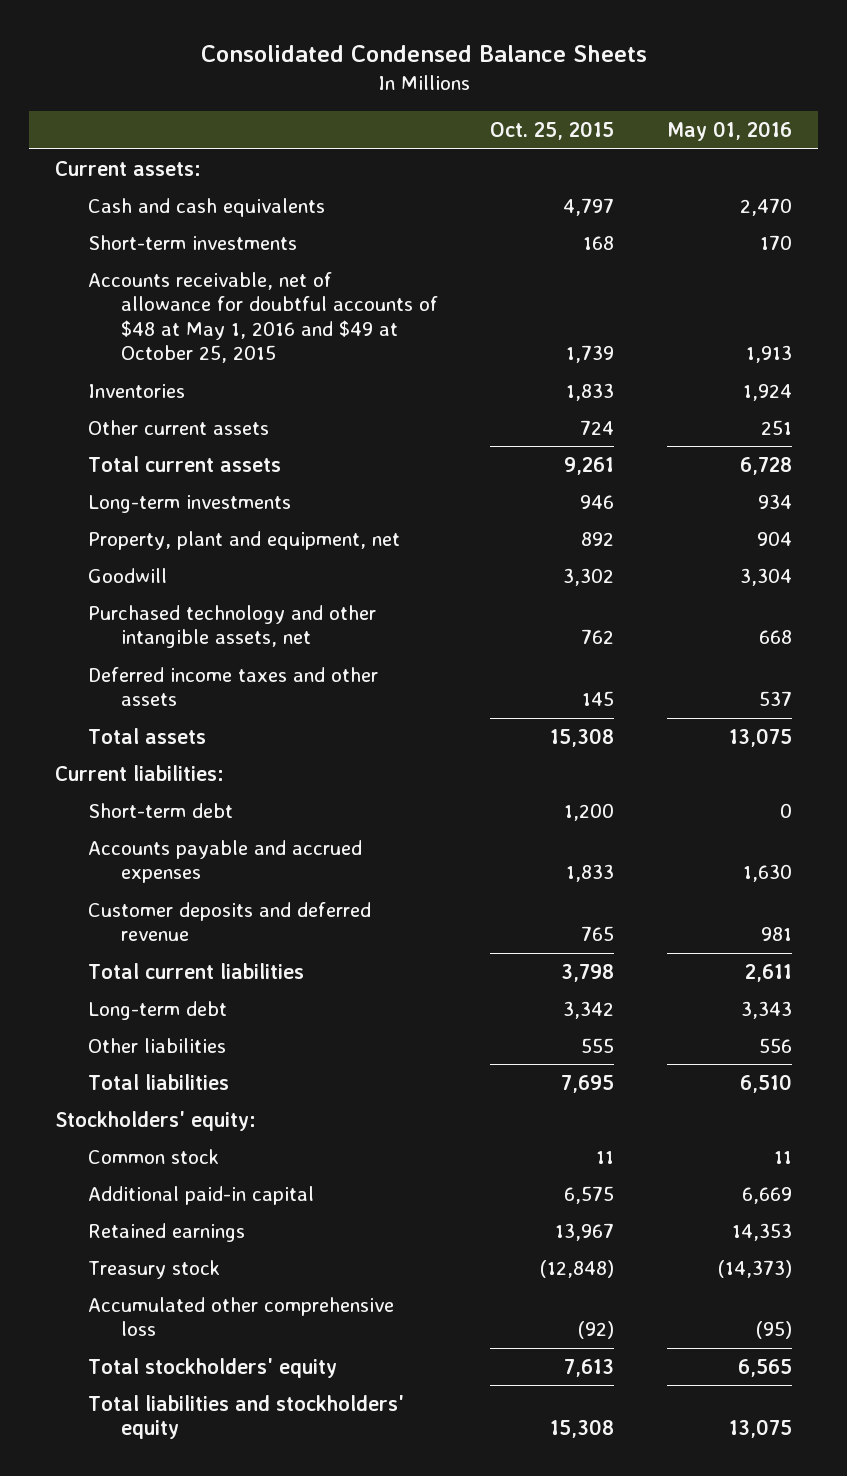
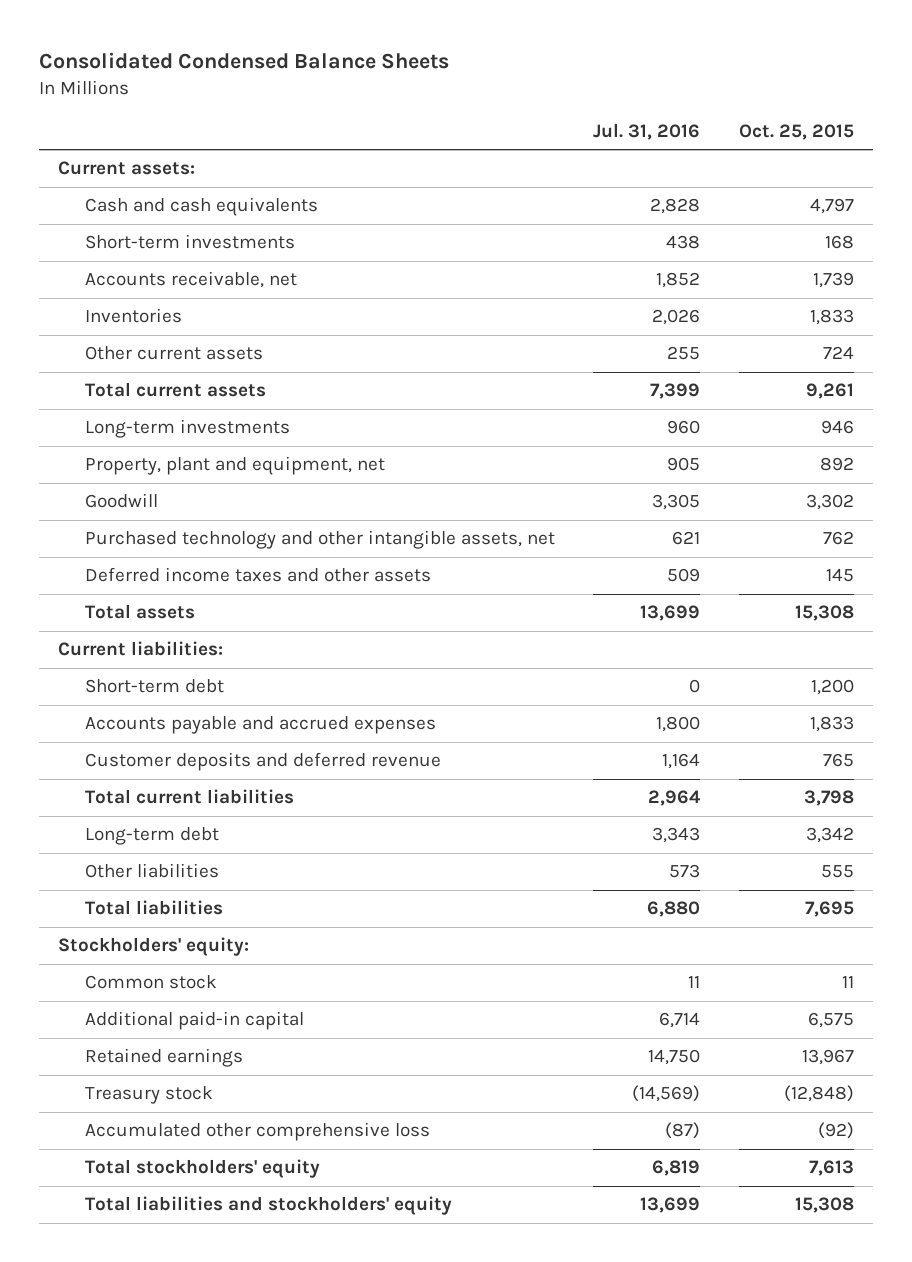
- | Oct. 25, 2015 | May 01, 2016
+ | Jul. 31, 2016 | Oct. 25, 2015
- Accounts receivable, net of allowance for doubtful accounts of $48 at May 1, 2016 and $49 at October 25, 2015 | 1,739 | 1,913
+ Accounts receivable, net | 1,852 | 1,739

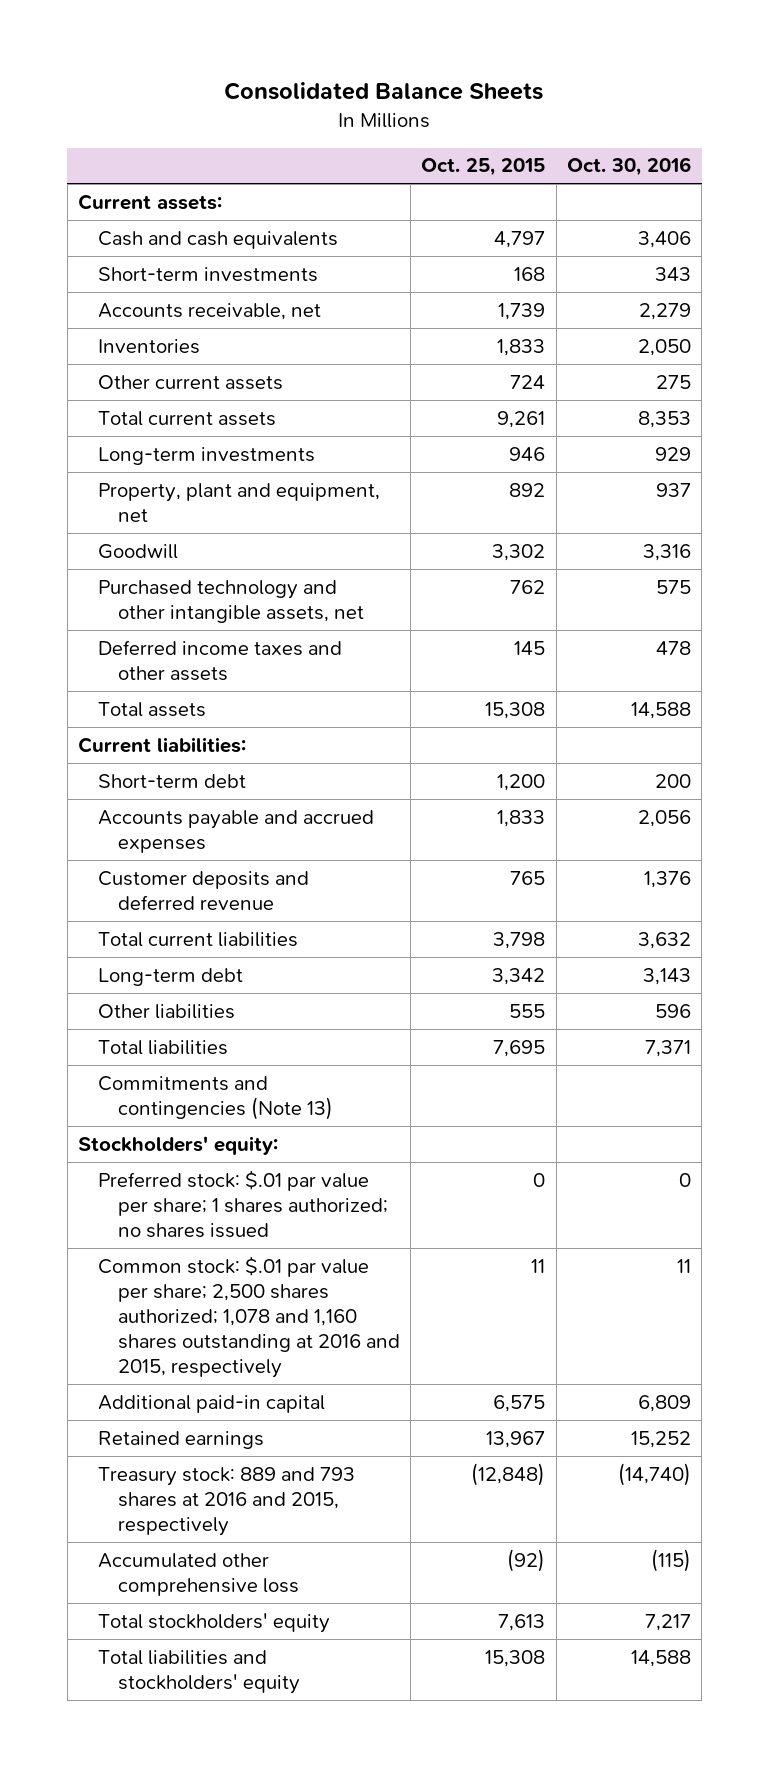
- Consolidated Condensed Balance Sheets
+ Consolidated Balance Sheets
- | Jul. 31, 2016 | Oct. 25, 2015
+ | Oct. 25, 2015 | Oct. 30, 2016
+ Commitments and contingencies (Note 13)
- Common stock | 11 | 11
+ Preferred stock: $.01 par value per share; 1 shares authorized; no shares issued | 0 | 0
+ Common stock: $.01 par value per share; 2,500 shares authorized; 1,078 and 1,160 shares outstanding at 2016 and 2015, respectively | 11 | 11
- Treasury stock | (14,569) | (12,848)
+ Treasury stock: 889 and 793 shares at 2016 and 2015, respectively | (12,848) | (14,740)

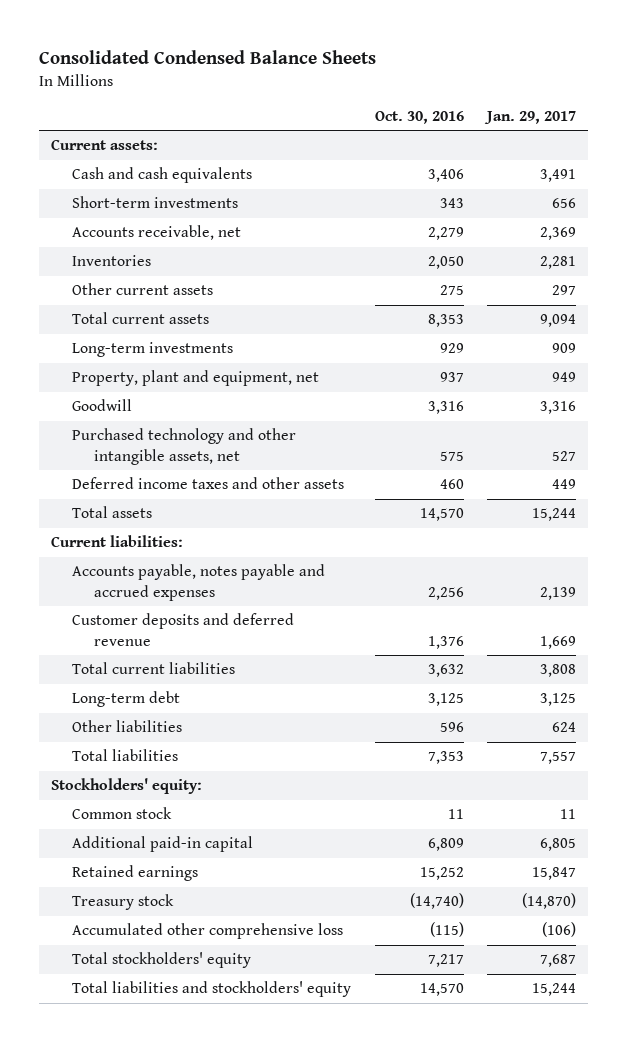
- Consolidated Balance Sheets
+ Consolidated Condensed Balance Sheets
- | Oct. 25, 2015 | Oct. 30, 2016
+ | Oct. 30, 2016 | Jan. 29, 2017
- Deferred income taxes and other assets | 145 | 478
- Total assets | 15,308 | 14,588
+ Deferred income taxes and other assets | 460 | 449
+ Total assets | 14,570 | 15,244
- Short-term debt | 1,200 | 200
- Accounts payable and accrued expenses | 1,833 | 2,056
+ Accounts payable, notes payable and accrued expenses | 2,256 | 2,139
- Long-term debt | 3,342 | 3,143
+ Long-term debt | 3,125 | 3,125
- Total liabilities | 7,695 | 7,371
- Commitments and contingencies (Note 13)
+ Total liabilities | 7,353 | 7,557
- Preferred stock: $.01 par value per share; 1 shares authorized; no shares issued | 0 | 0
- Common stock: $.01 par value per share; 2,500 shares authorized; 1,078 and 1,160 shares outstanding at 2016 and 2015, respectively | 11 | 11
+ Common stock | 11 | 11
- Treasury stock: 889 and 793 shares at 2016 and 2015, respectively | (12,848) | (14,740)
+ Treasury stock | (14,740) | (14,870)
- Total liabilities and stockholders' equity | 15,308 | 14,588
+ Total liabilities and stockholders' equity | 14,570 | 15,244

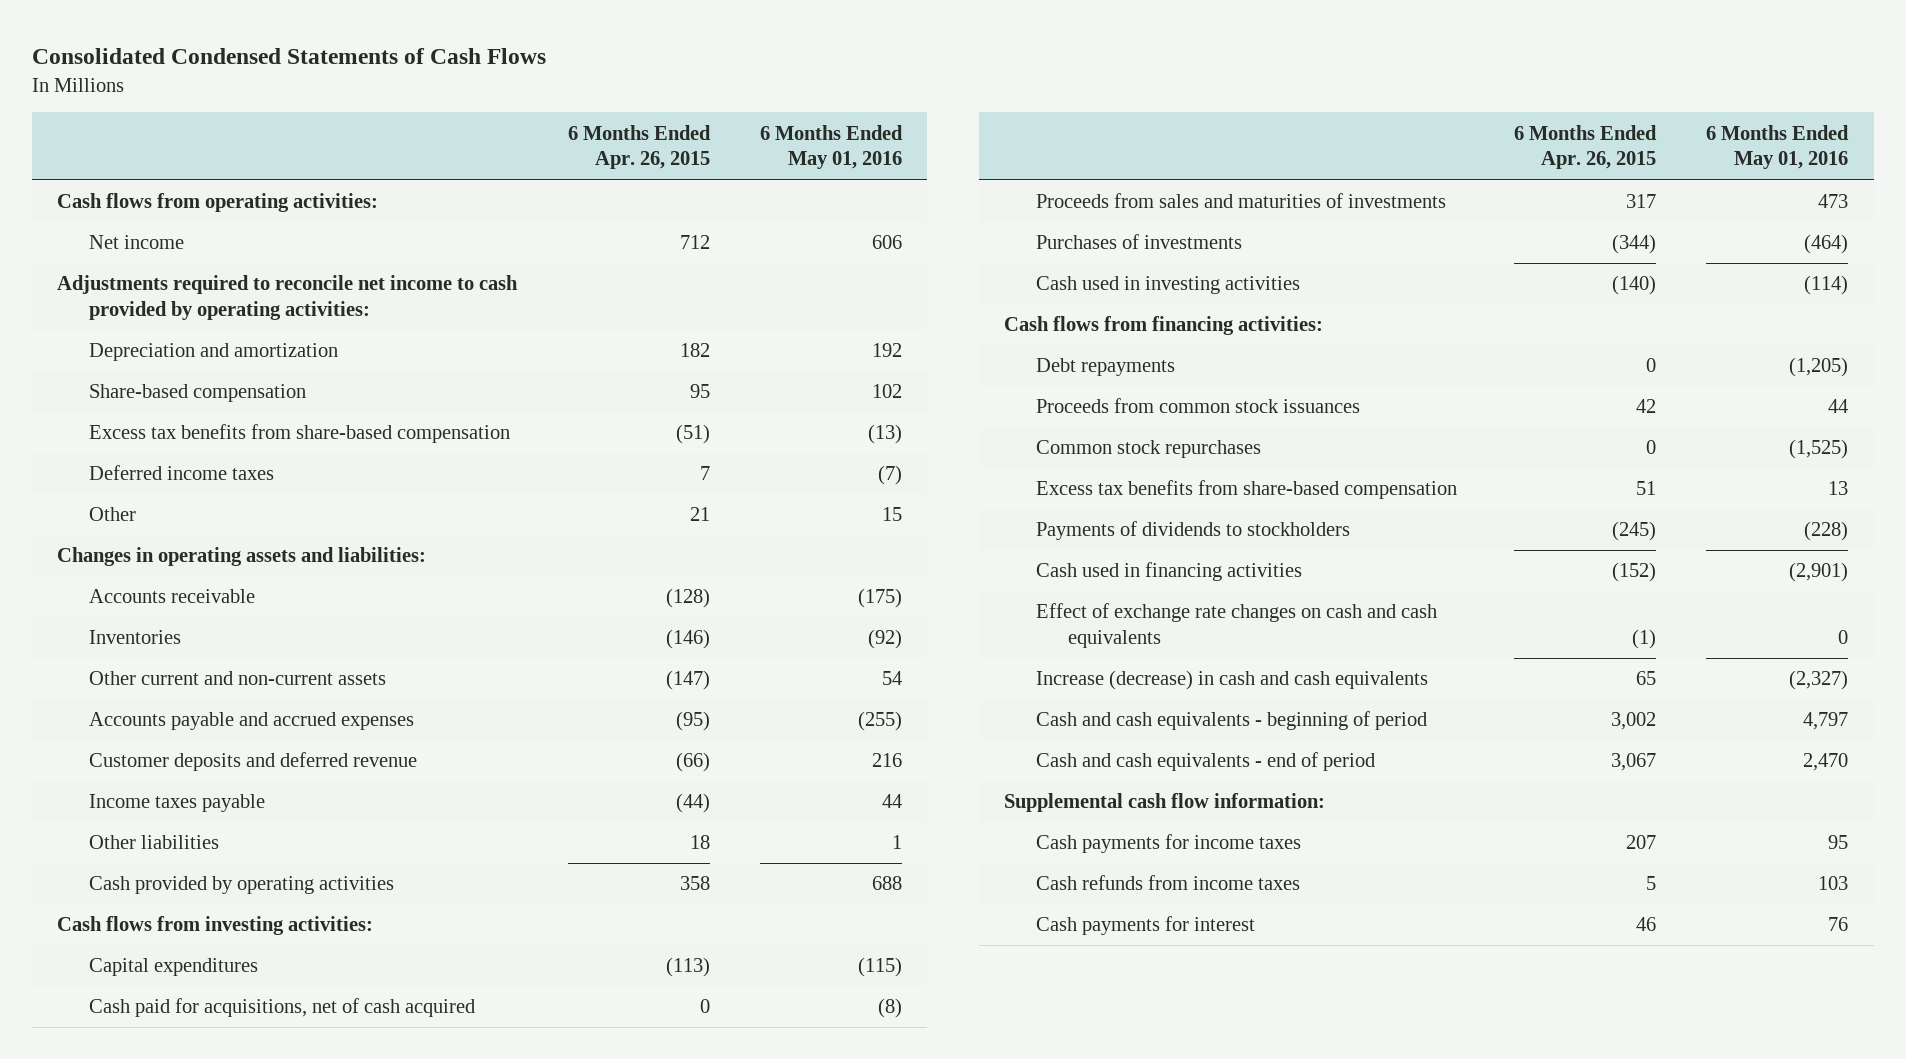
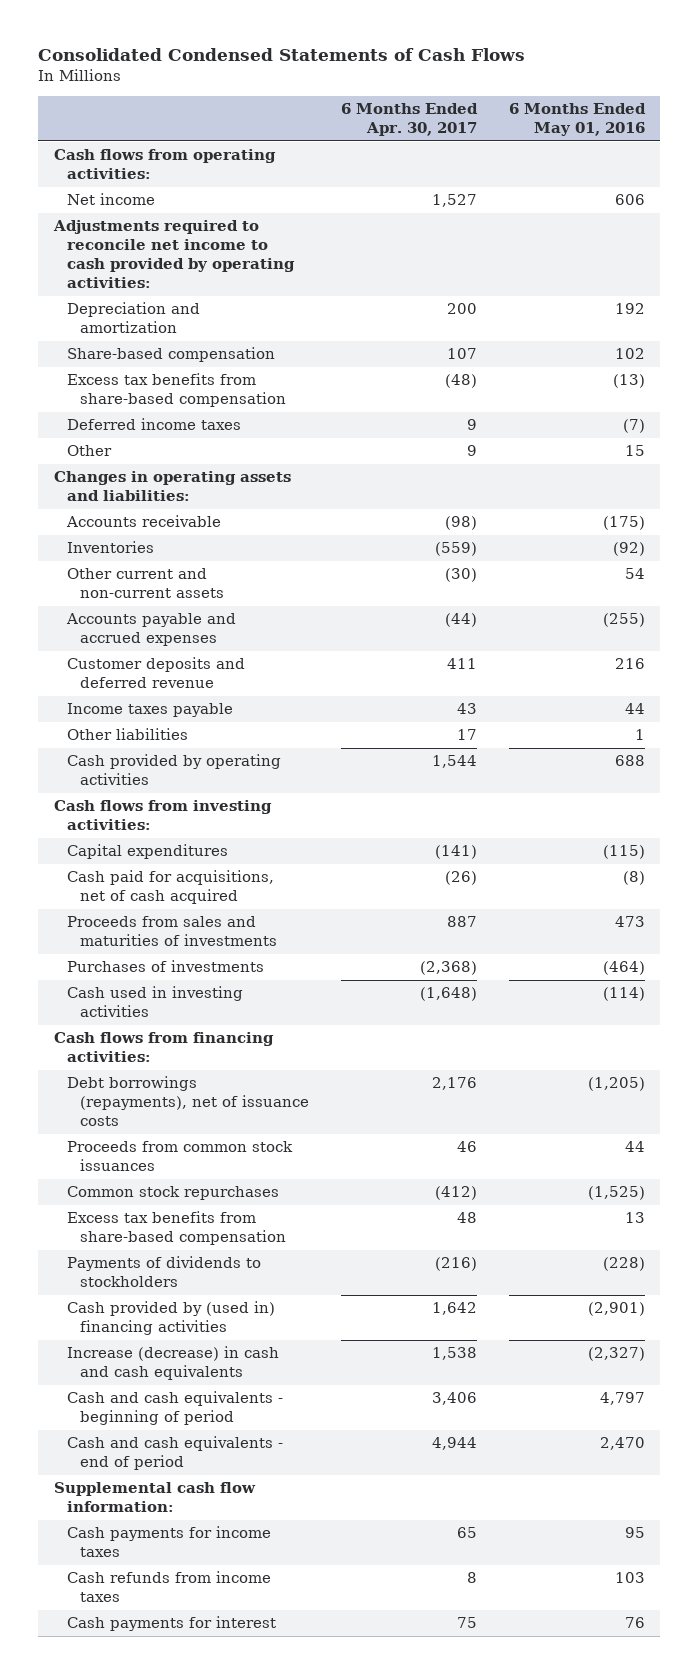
- | 6 Months Ended Apr. 26, 2015 | 6 Months Ended May 01, 2016
+ | 6 Months Ended Apr. 30, 2017 | 6 Months Ended May 01, 2016
- Debt repayments | 0 | (1,205)
+ Debt borrowings (repayments), net of issuance costs | 2,176 | (1,205)
- Cash used in financing activities | (152) | (2,901)
- Effect of exchange rate changes on cash and cash equivalents | (1) | 0
+ Cash provided by (used in) financing activities | 1,642 | (2,901)

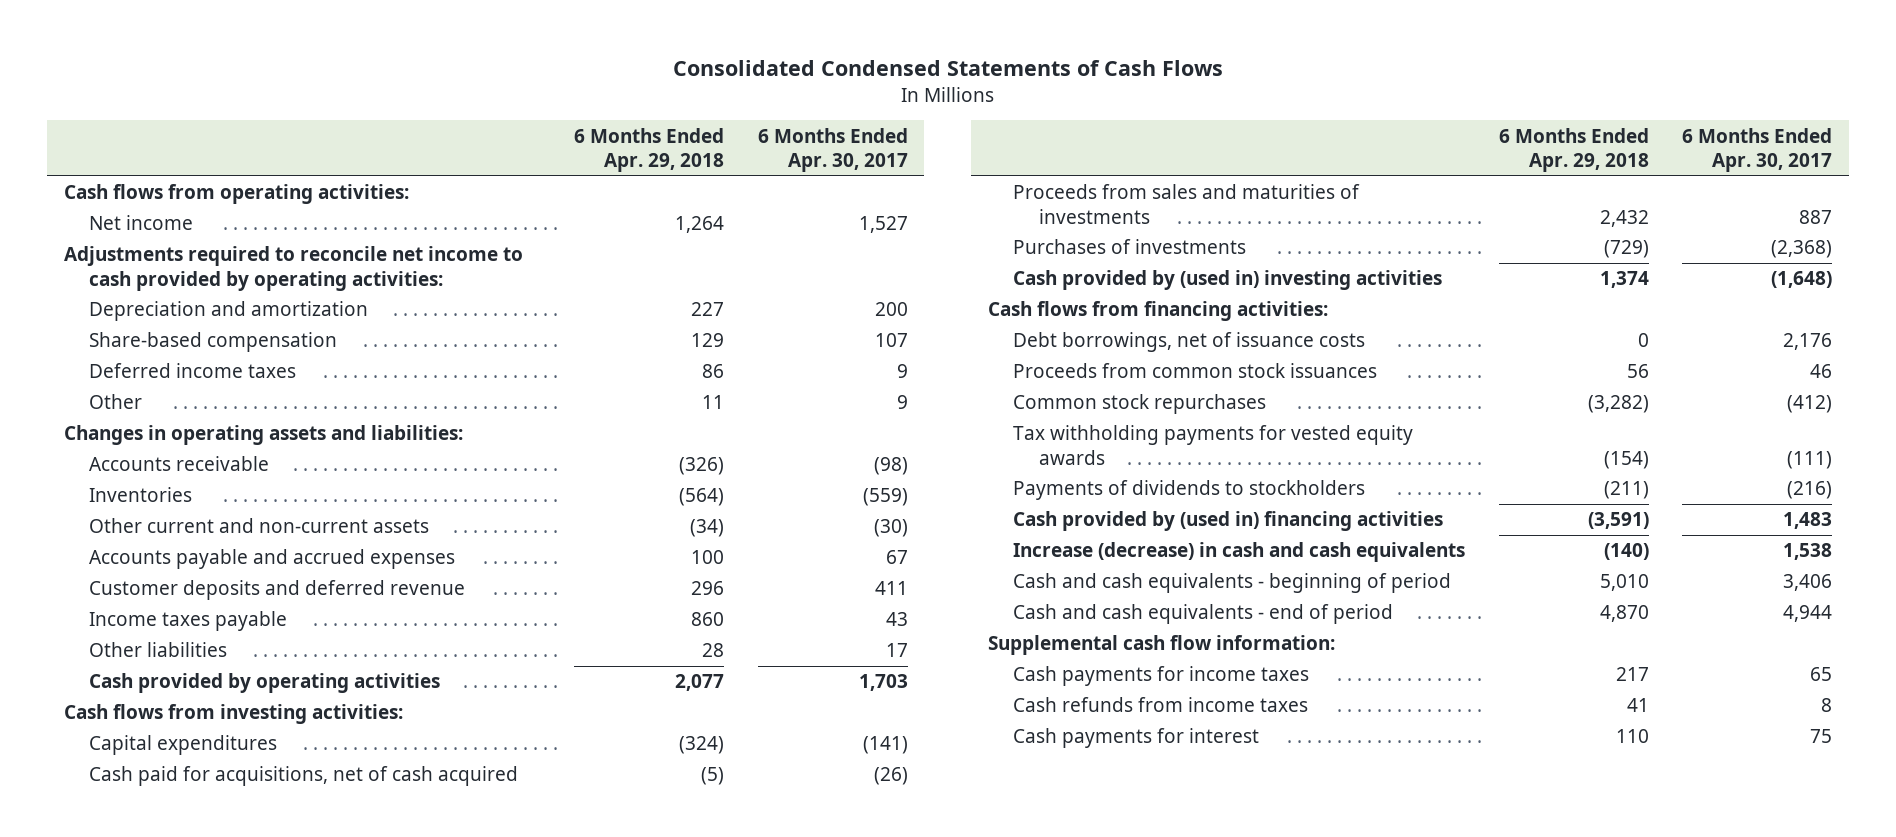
- | 6 Months Ended Apr. 30, 2017 | 6 Months Ended May 01, 2016
+ | 6 Months Ended Apr. 29, 2018 | 6 Months Ended Apr. 30, 2017
- Excess tax benefits from share-based compensation | (48) | (13)
- Accounts payable and accrued expenses | (44) | (255)
+ Accounts payable and accrued expenses | 100 | 67
- Cash provided by operating activities | 1,544 | 688
+ Cash provided by operating activities | 2,077 | 1,703
- Cash used in investing activities | (1,648) | (114)
+ Cash provided by (used in) investing activities | 1,374 | (1,648)
- Debt borrowings (repayments), net of issuance costs | 2,176 | (1,205)
+ Debt borrowings, net of issuance costs | 0 | 2,176
- Excess tax benefits from share-based compensation | 48 | 13
+ Tax withholding payments for vested equity awards | (154) | (111)
- Cash provided by (used in) financing activities | 1,642 | (2,901)
+ Cash provided by (used in) financing activities | (3,591) | 1,483

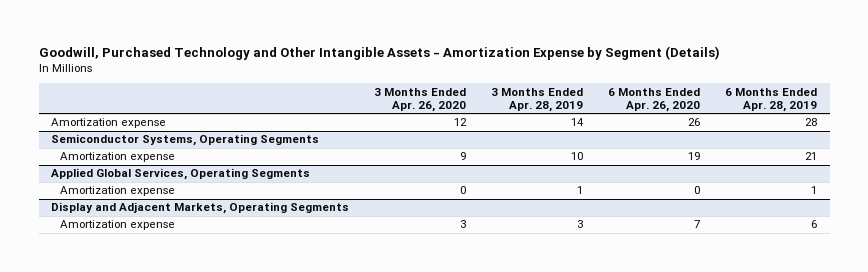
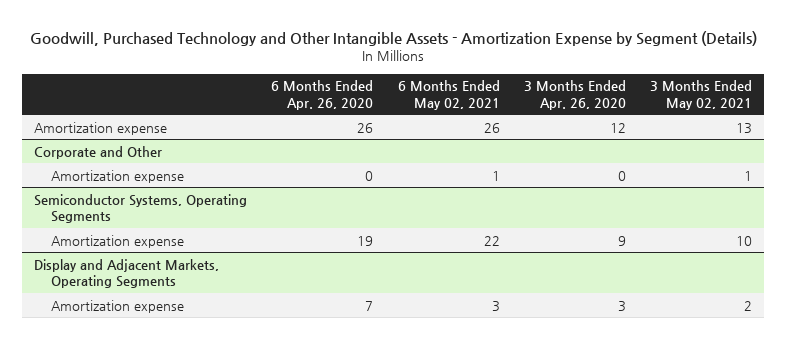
- | 3 Months Ended Apr. 26, 2020 | 3 Months Ended Apr. 28, 2019 | 6 Months Ended Apr. 26, 2020 | 6 Months Ended Apr. 28, 2019
+ | 6 Months Ended Apr. 26, 2020 | 6 Months Ended May 02, 2021 | 3 Months Ended Apr. 26, 2020 | 3 Months Ended May 02, 2021
+ Corporate and Other
+ Amortization expense | 0 | 1 | 0 | 1
- Applied Global Services, Operating Segments
- Amortization expense | 0 | 1 | 0 | 1

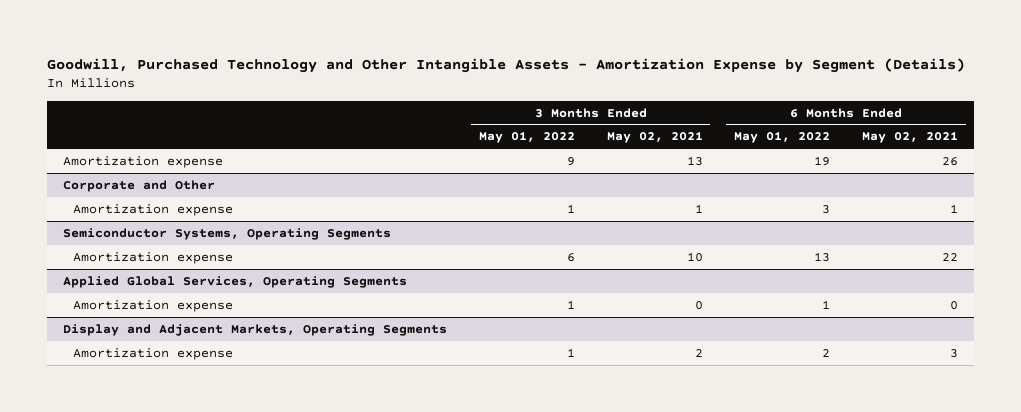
- | 6 Months Ended Apr. 26, 2020 | 6 Months Ended May 02, 2021 | 3 Months Ended Apr. 26, 2020 | 3 Months Ended May 02, 2021
+ | 3 Months Ended May 01, 2022 | 3 Months Ended May 02, 2021 | 6 Months Ended May 01, 2022 | 6 Months Ended May 02, 2021
+ Applied Global Services, Operating Segments
+ Amortization expense | 1 | 0 | 1 | 0

